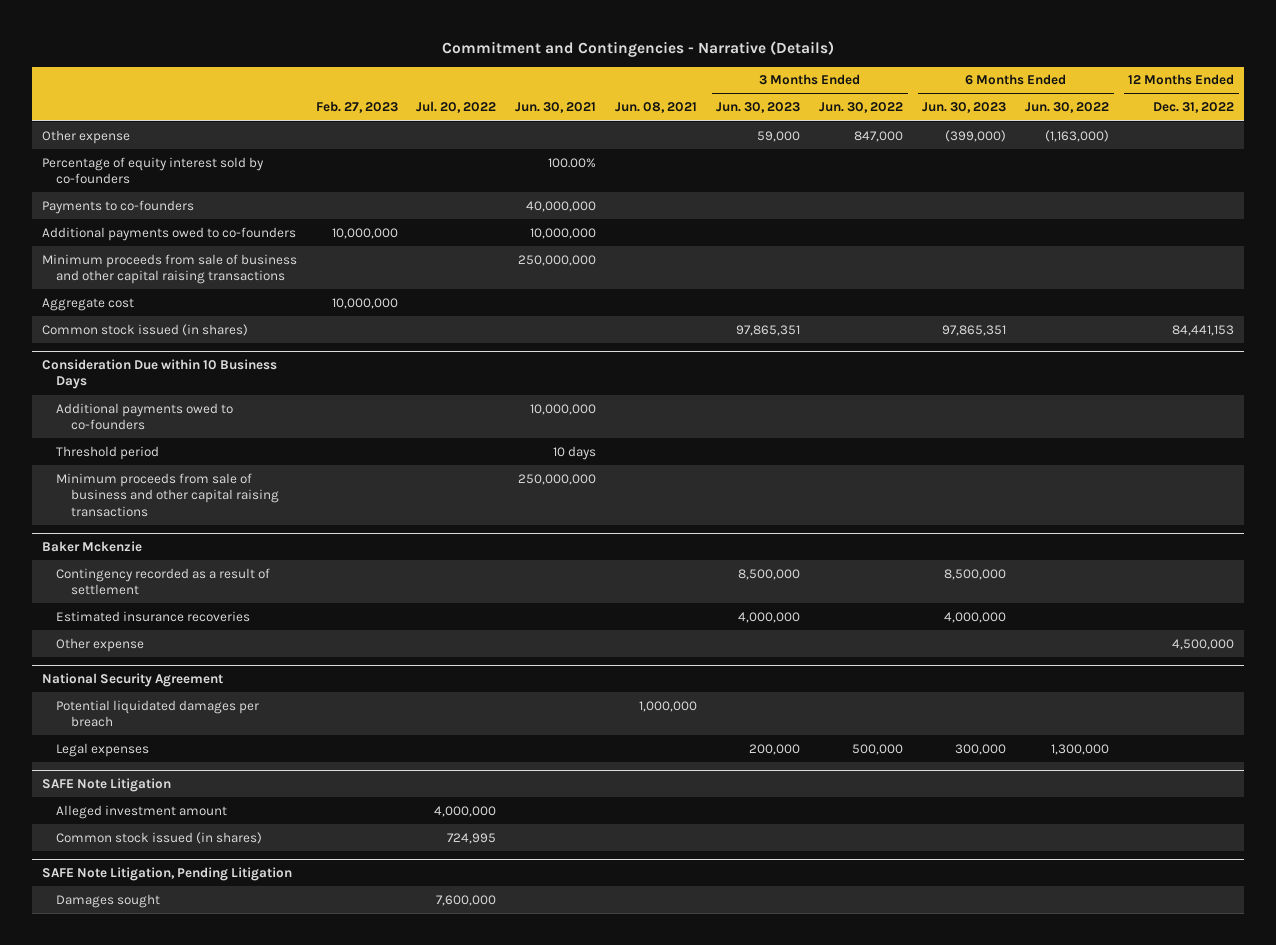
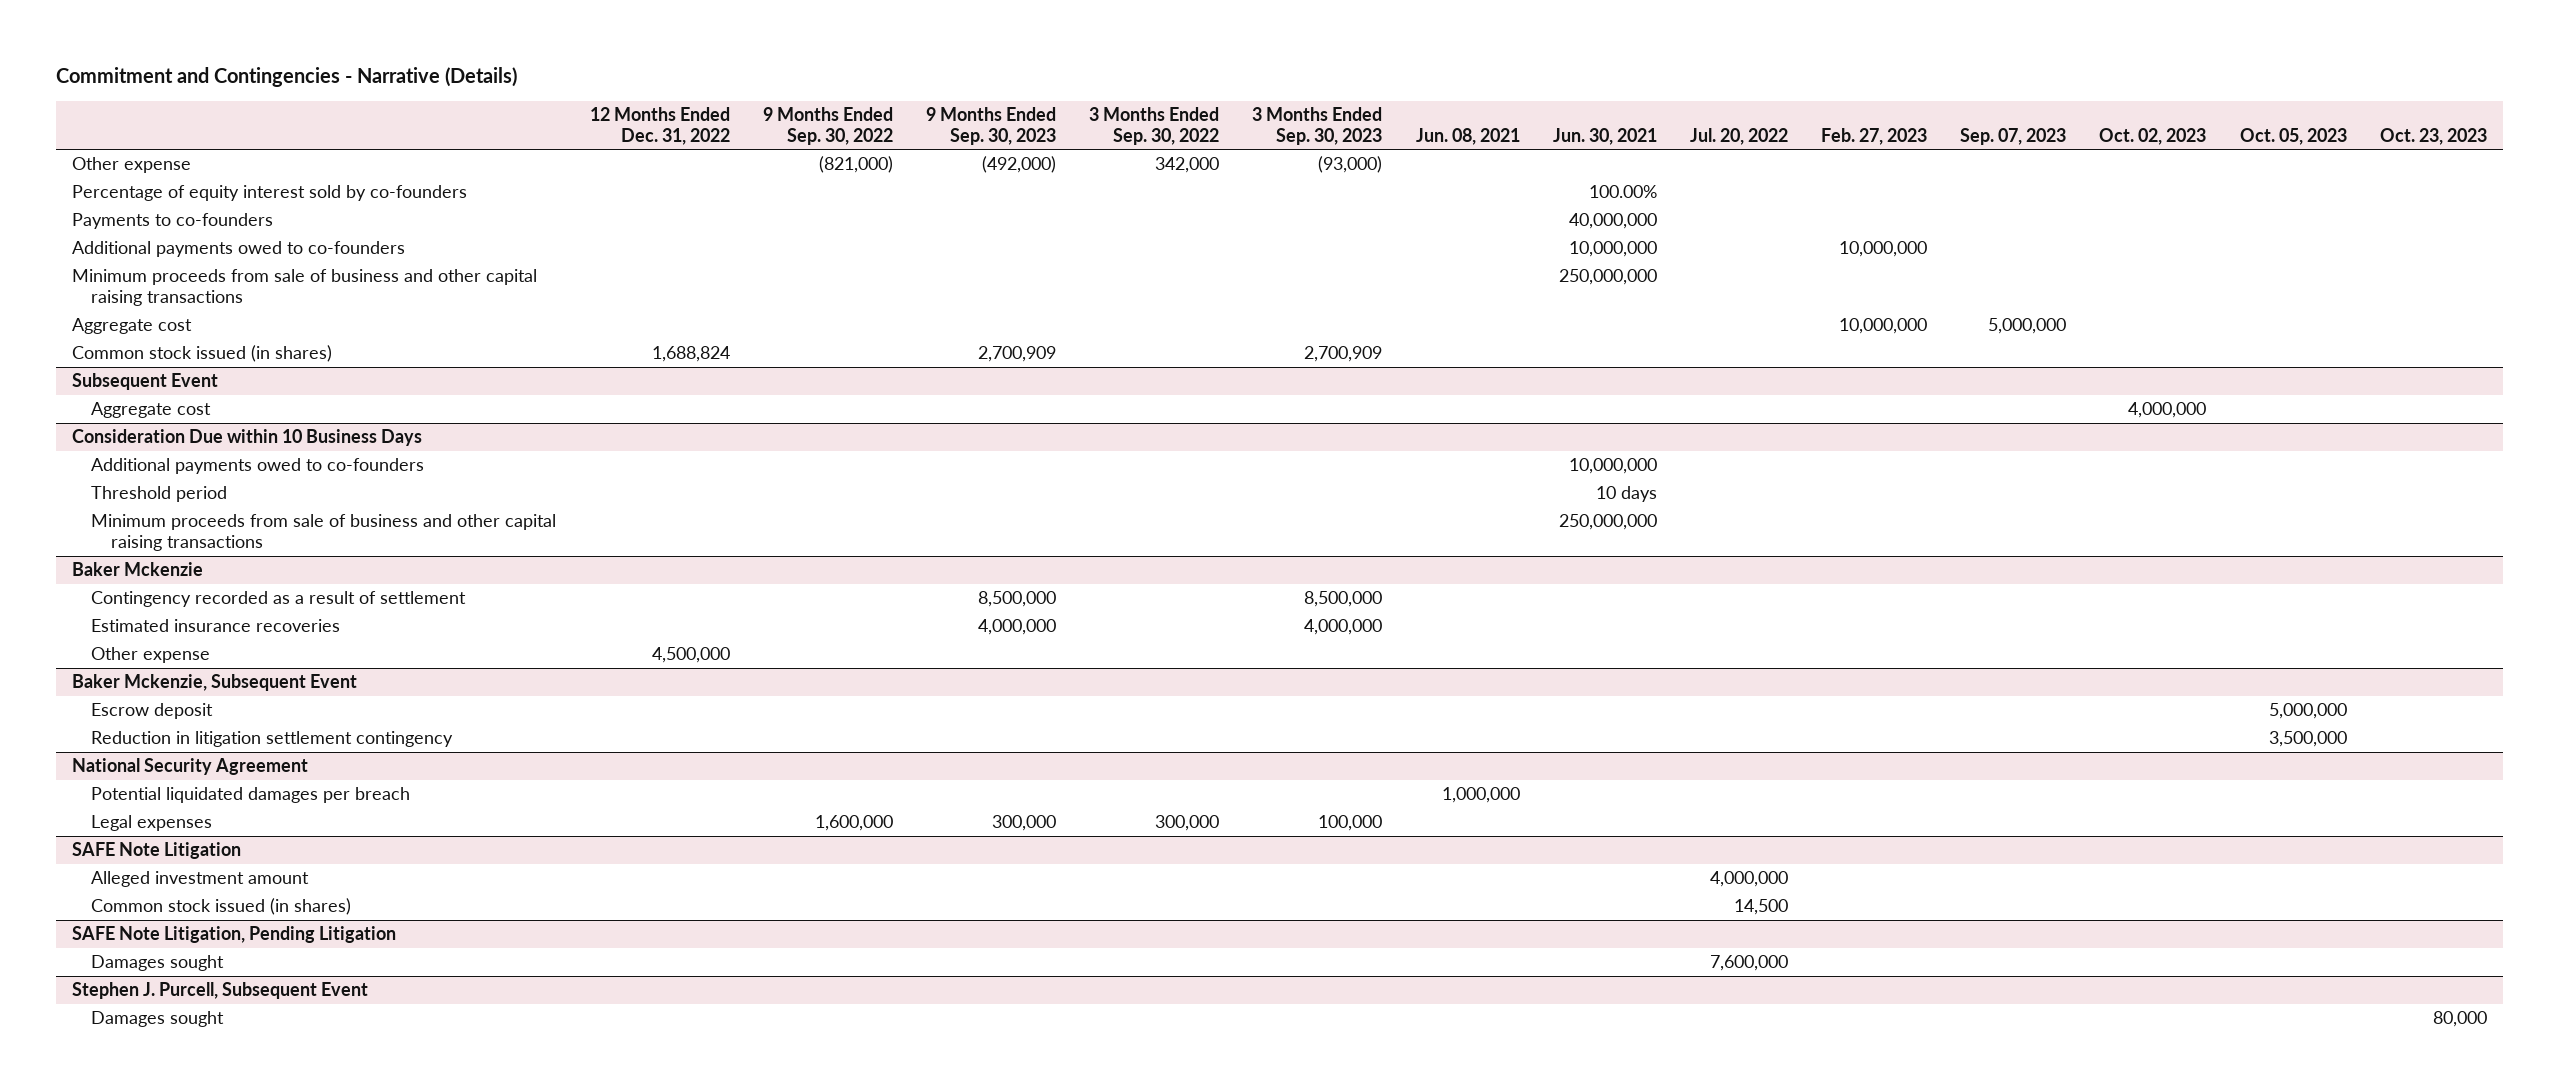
- | Feb. 27, 2023 | Jul. 20, 2022 | Jun. 30, 2021 | Jun. 08, 2021 | 3 Months Ended Jun. 30, 2023 | 3 Months Ended Jun. 30, 2022 | 6 Months Ended Jun. 30, 2023 | 6 Months Ended Jun. 30, 2022 | 12 Months Ended Dec. 31, 2022
+ | 12 Months Ended Dec. 31, 2022 | 9 Months Ended Sep. 30, 2022 | 9 Months Ended Sep. 30, 2023 | 3 Months Ended Sep. 30, 2022 | 3 Months Ended Sep. 30, 2023 | Jun. 08, 2021 | Jun. 30, 2021 | Jul. 20, 2022 | Feb. 27, 2023 | Sep. 07, 2023 | Oct. 02, 2023 | Oct. 05, 2023 | Oct. 23, 2023
- Common stock issued (in shares) | | | | | 97,865,351 | | 97,865,351 | | 84,441,153
+ Common stock issued (in shares) | 1,688,824 | | 2,700,909 | | 2,700,909 | | | | | | | |
+ Subsequent Event
+ Aggregate cost | | | | | | | | | | | 4,000,000 | |
+ Baker Mckenzie, Subsequent Event
+ Escrow deposit | | | | | | | | | | | | 5,000,000 |
+ Reduction in litigation settlement contingency | | | | | | | | | | | | 3,500,000 |
@ SAFE Note Litigation
- Common stock issued (in shares) | | 724,995 | | | | | | |
+ Common stock issued (in shares) | | | | | | | | 14,500 | | | | |
+ Stephen J. Purcell, Subsequent Event
+ Damages sought | | | | | | | | | | | | | 80,000

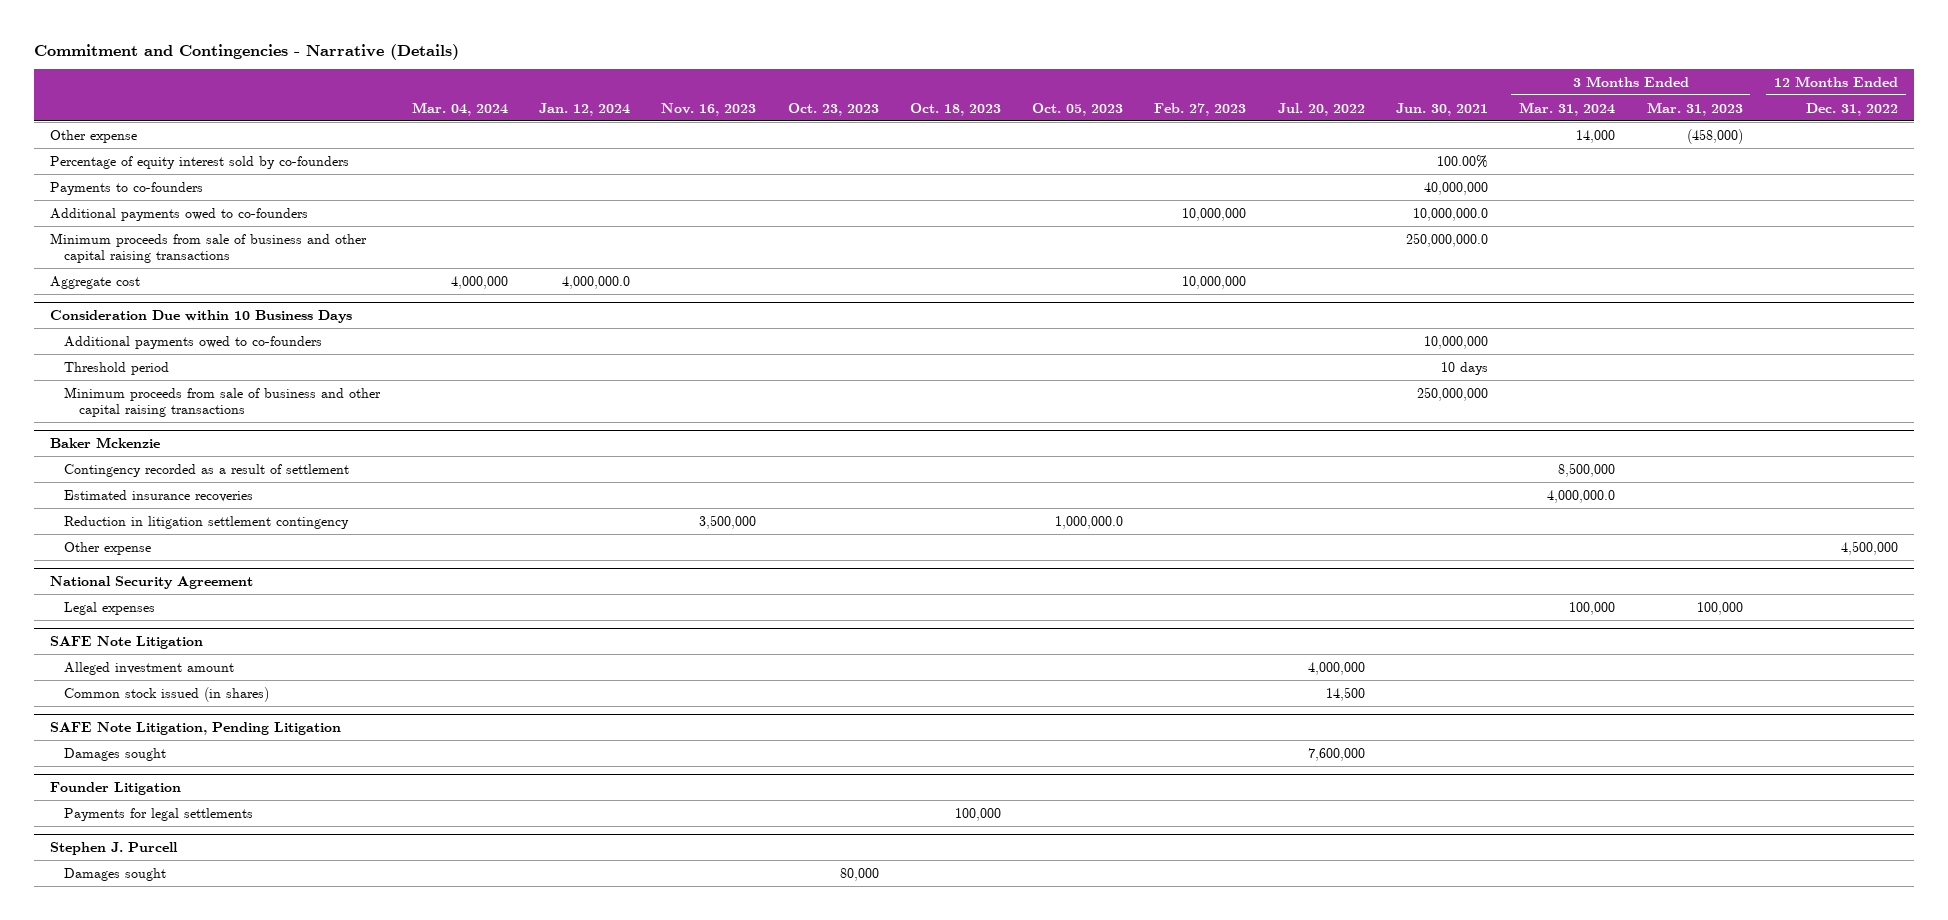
- | 12 Months Ended Dec. 31, 2022 | 9 Months Ended Sep. 30, 2022 | 9 Months Ended Sep. 30, 2023 | 3 Months Ended Sep. 30, 2022 | 3 Months Ended Sep. 30, 2023 | Jun. 08, 2021 | Jun. 30, 2021 | Jul. 20, 2022 | Feb. 27, 2023 | Sep. 07, 2023 | Oct. 02, 2023 | Oct. 05, 2023 | Oct. 23, 2023
+ | Mar. 04, 2024 | Jan. 12, 2024 | Nov. 16, 2023 | Oct. 23, 2023 | Oct. 18, 2023 | Oct. 05, 2023 | Feb. 27, 2023 | Jul. 20, 2022 | Jun. 30, 2021 | 3 Months Ended Mar. 31, 2024 | 3 Months Ended Mar. 31, 2023 | 12 Months Ended Dec. 31, 2022
- Additional payments owed to co-founders | | | | | | | 10,000,000 | | 10,000,000 | | | |
- Minimum proceeds from sale of business and other capital raising transactions | | | | | | | 250,000,000 | | | | | |
+ Additional payments owed to co-founders | | | | | | | 10,000,000 | | 10,000,000.0 | | |
+ Minimum proceeds from sale of business and other capital raising transactions | | | | | | | | | 250,000,000.0 | | |
- Common stock issued (in shares) | 1,688,824 | | 2,700,909 | | 2,700,909 | | | | | | | |
- Subsequent Event
- Aggregate cost | | | | | | | | | | | 4,000,000 | |
@ Baker Mckenzie
+ Reduction in litigation settlement contingency | | | 3,500,000 | | | 1,000,000.0 | | | | | |
- Baker Mckenzie, Subsequent Event
- Escrow deposit | | | | | | | | | | | | 5,000,000 |
- Reduction in litigation settlement contingency | | | | | | | | | | | | 3,500,000 |
@ National Security Agreement
- Potential liquidated damages per breach | | | | | | 1,000,000 | | | | | | |
- Stephen J. Purcell, Subsequent Event
+ Founder Litigation
+ Payments for legal settlements | | | | | 100,000 | | | | | | |
+ Stephen J. Purcell

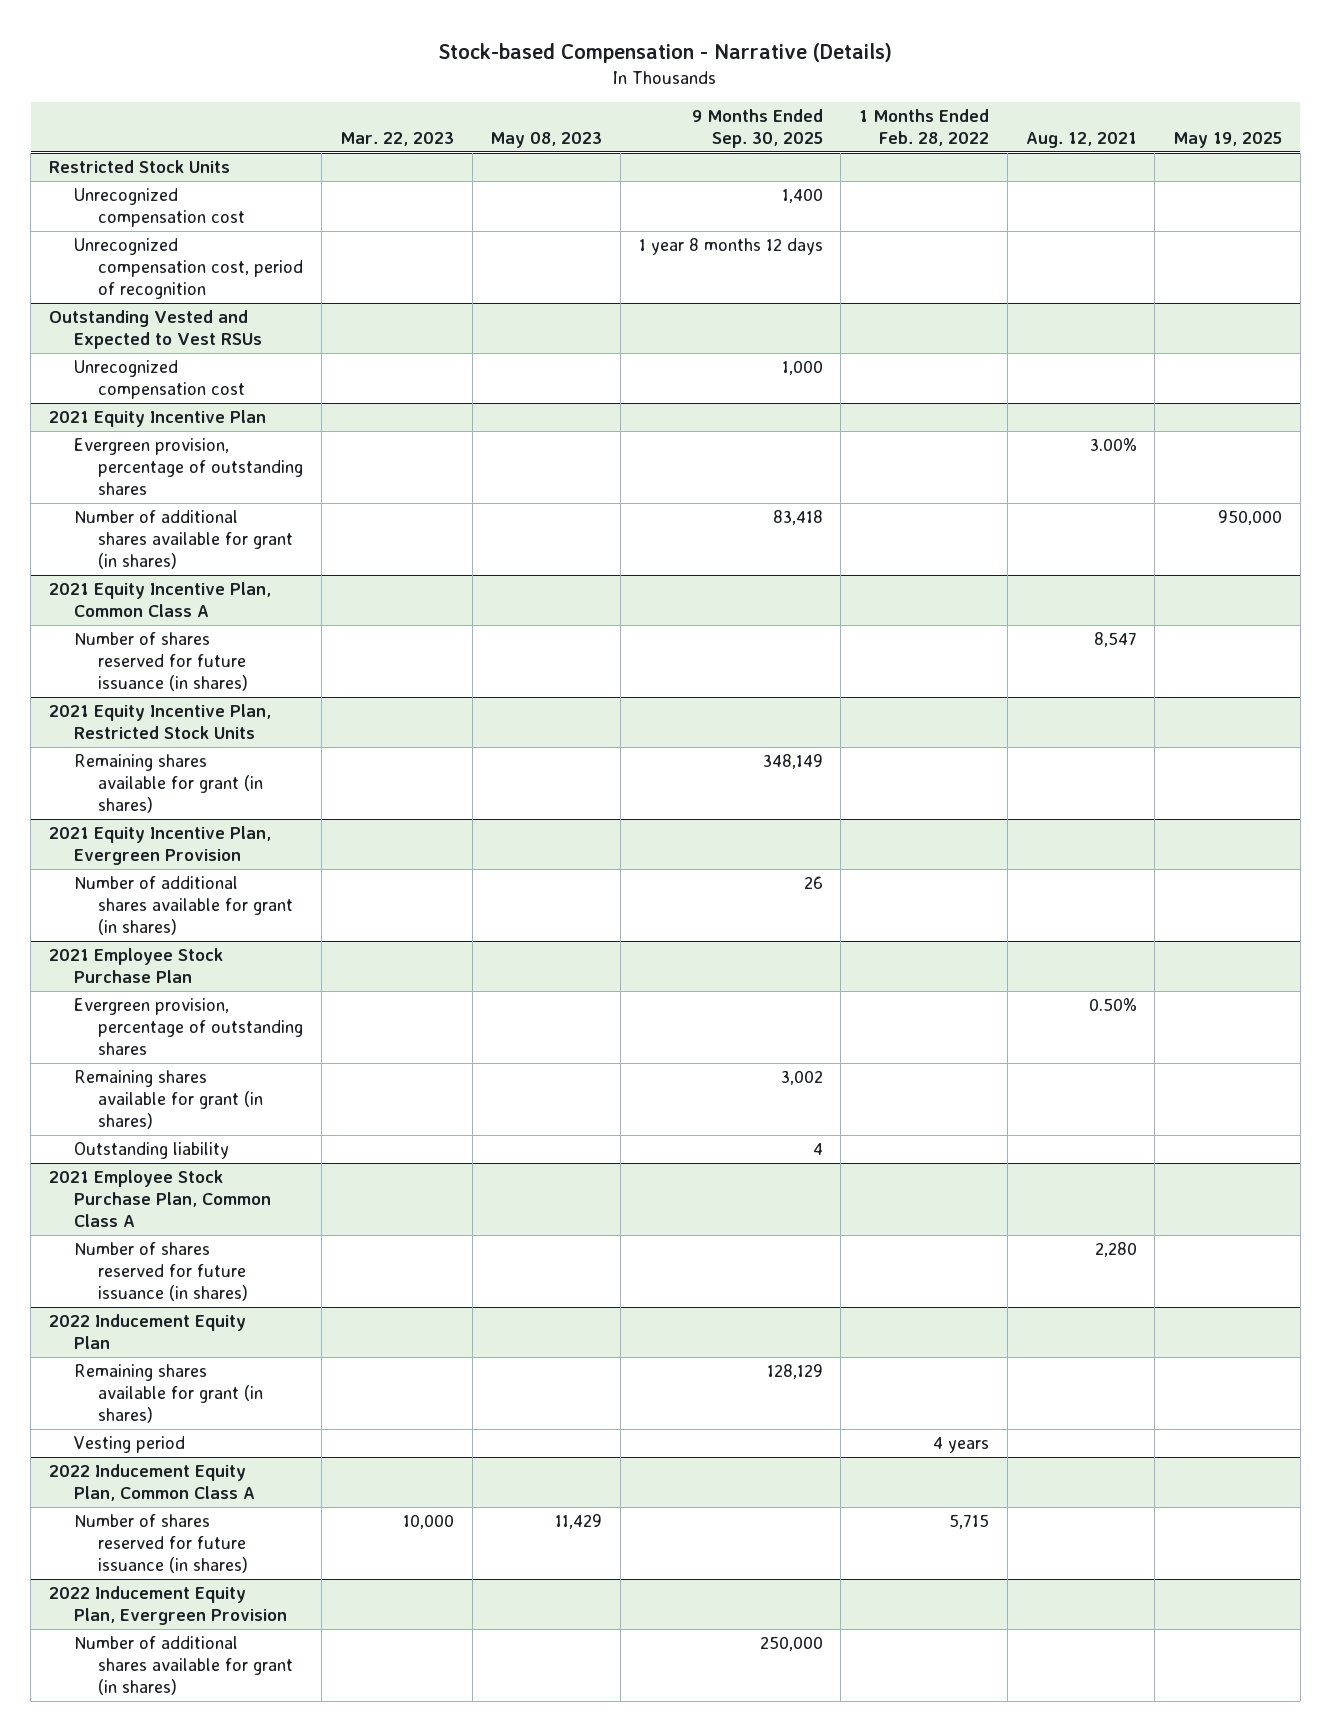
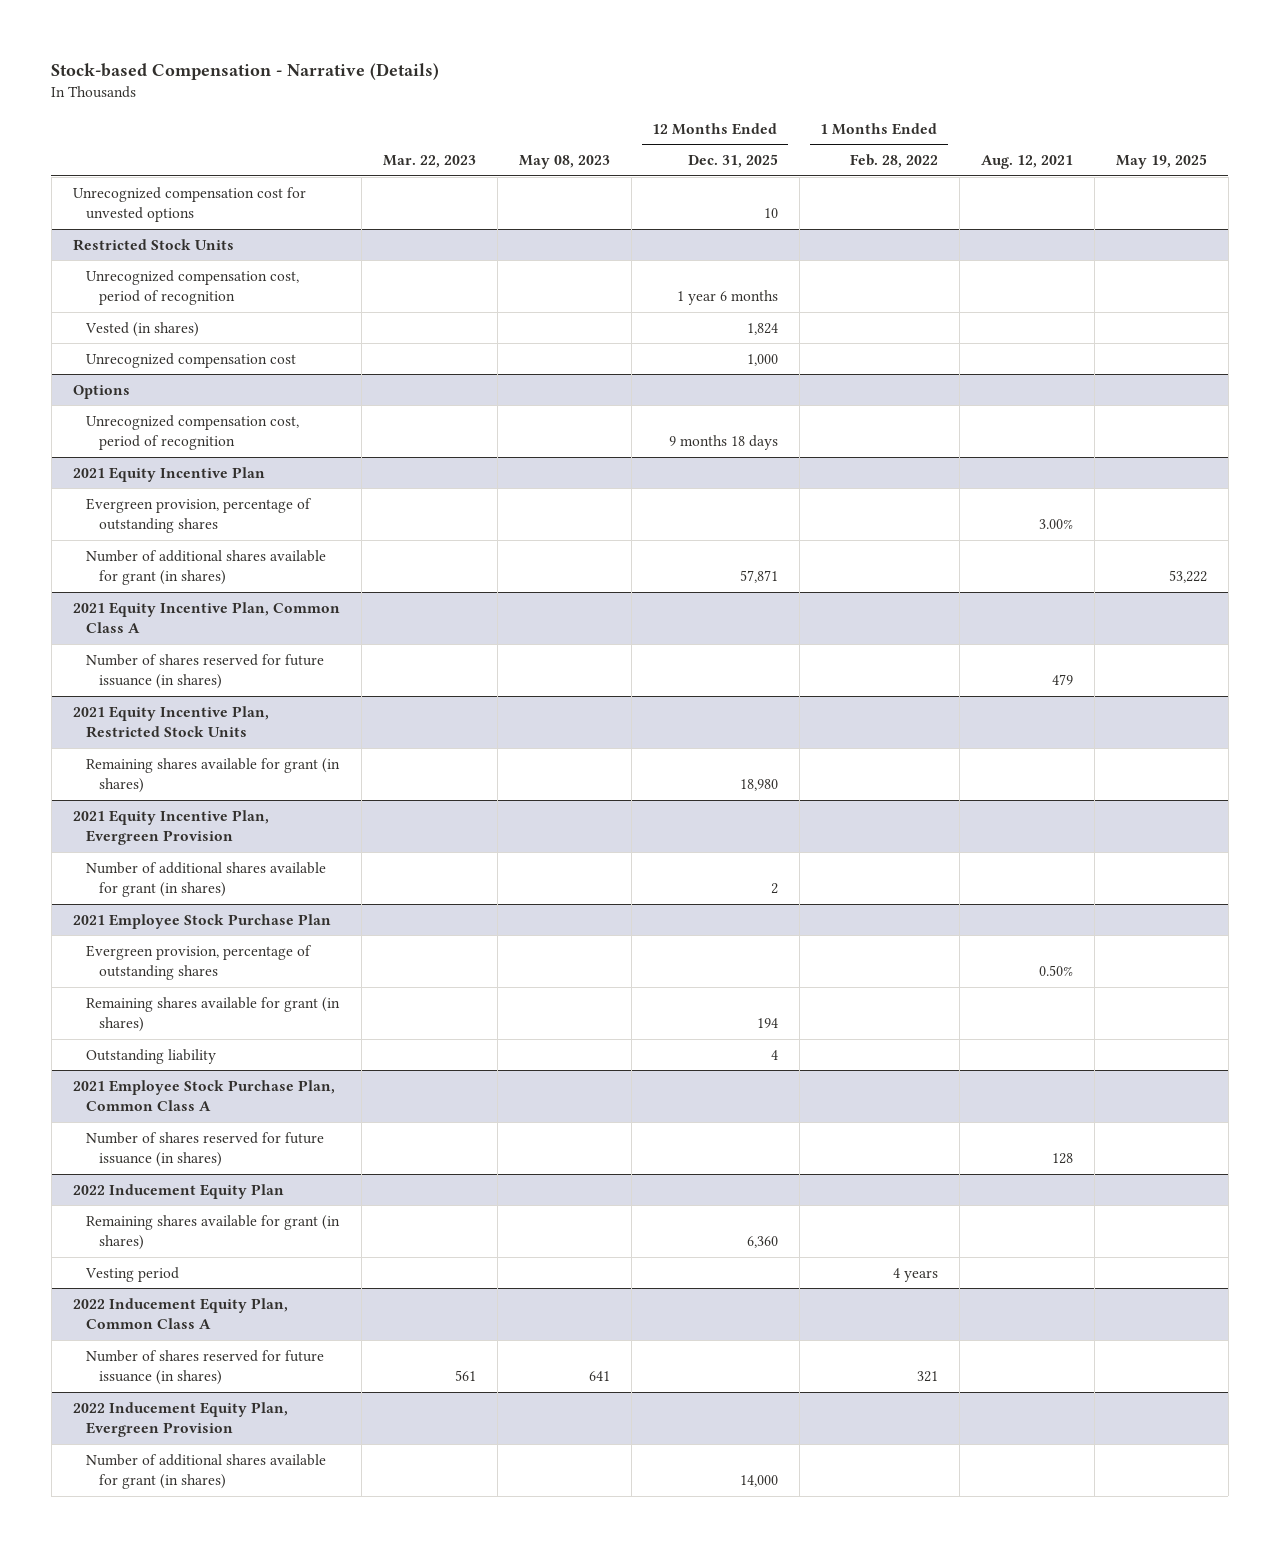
- | Mar. 22, 2023 | May 08, 2023 | 9 Months Ended Sep. 30, 2025 | 1 Months Ended Feb. 28, 2022 | Aug. 12, 2021 | May 19, 2025
+ | Mar. 22, 2023 | May 08, 2023 | 12 Months Ended Dec. 31, 2025 | 1 Months Ended Feb. 28, 2022 | Aug. 12, 2021 | May 19, 2025
+ Unrecognized compensation cost for unvested options | | | 10 | | |
- Outstanding Vested and Expected to Vest RSUs
- Unrecognized compensation cost | | | 1,000 | | |
@ Restricted Stock Units
+ Vested (in shares) | | | 1,824 | | |
moved down: Unrecognized compensation cost | | | 1,000 | | |
+ Options
+ Unrecognized compensation cost, period of recognition | | | 9 months 18 days | | |
@ 2021 Equity Incentive Plan
- Number of additional shares available for grant (in shares) | | | 83,418 | | | 950,000
+ Number of additional shares available for grant (in shares) | | | 57,871 | | | 53,222
@ 2021 Equity Incentive Plan, Common Class A
- Number of shares reserved for future issuance (in shares) | | | | | 8,547 |
+ Number of shares reserved for future issuance (in shares) | | | | | 479 |
@ 2021 Employee Stock Purchase Plan, Common Class A
- Number of shares reserved for future issuance (in shares) | | | | | 2,280 |
+ Number of shares reserved for future issuance (in shares) | | | | | 128 |
@ 2022 Inducement Equity Plan, Common Class A
- Number of shares reserved for future issuance (in shares) | 10,000 | 11,429 | | 5,715 | |
+ Number of shares reserved for future issuance (in shares) | 561 | 641 | | 321 | |

